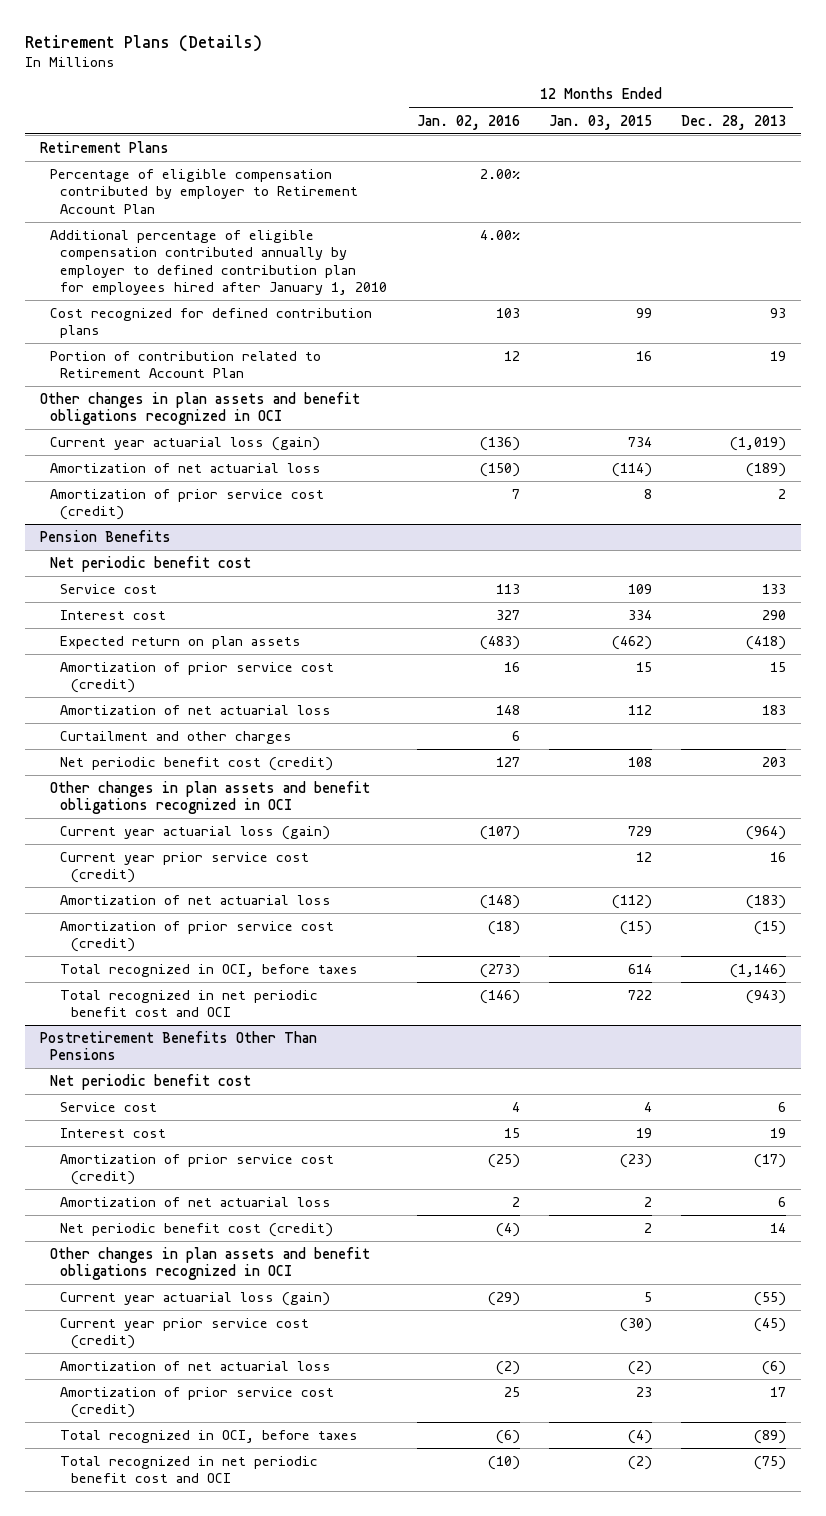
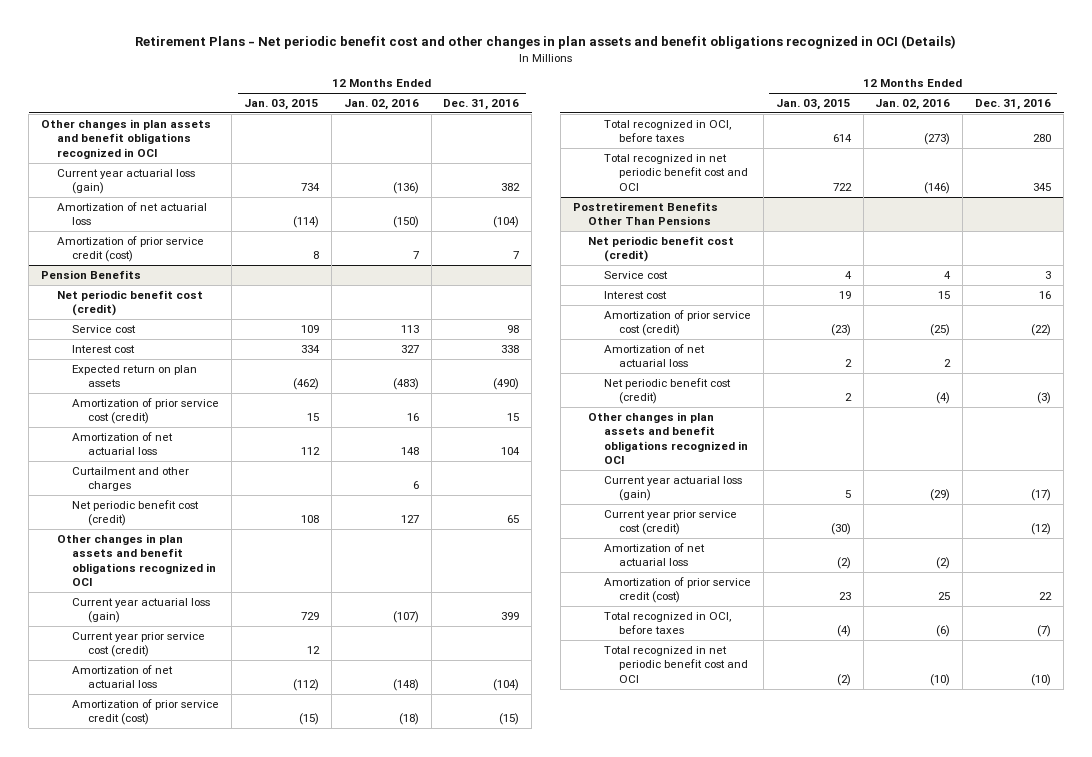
- Retirement Plans (Details)
+ Retirement Plans - Net periodic benefit cost and other changes in plan assets and benefit obligations recognized in OCI (Details)
- | 12 Months Ended Jan. 02, 2016 | 12 Months Ended Jan. 03, 2015 | 12 Months Ended Dec. 28, 2013
+ | 12 Months Ended Jan. 03, 2015 | 12 Months Ended Jan. 02, 2016 | 12 Months Ended Dec. 31, 2016
- Retirement Plans
- Percentage of eligible compensation contributed by employer to Retirement Account Plan | 2.00% | |
- Additional percentage of eligible compensation contributed annually by employer to defined contribution plan for employees hired after January 1, 2010 | 4.00% | |
- Cost recognized for defined contribution plans | 103 | 99 | 93
- Portion of contribution related to Retirement Account Plan | 12 | 16 | 19
- Amortization of prior service cost (credit) | 7 | 8 | 2
+ Amortization of prior service credit (cost) | 8 | 7 | 7
@ Pension Benefits
- Net periodic benefit cost
+ Net periodic benefit cost (credit)
- Amortization of prior service cost (credit) | (18) | (15) | (15)
+ Amortization of prior service credit (cost) | (15) | (18) | (15)
@ Postretirement Benefits Other Than Pensions
- Net periodic benefit cost
+ Net periodic benefit cost (credit)
- Amortization of prior service cost (credit) | 25 | 23 | 17
+ Amortization of prior service credit (cost) | 23 | 25 | 22

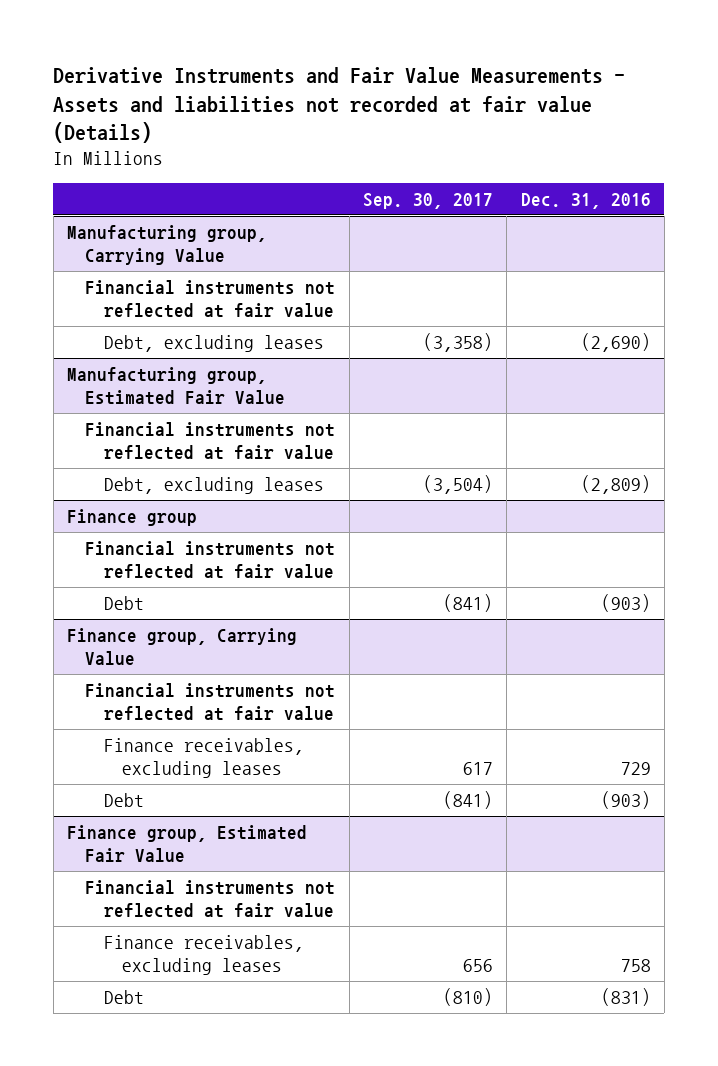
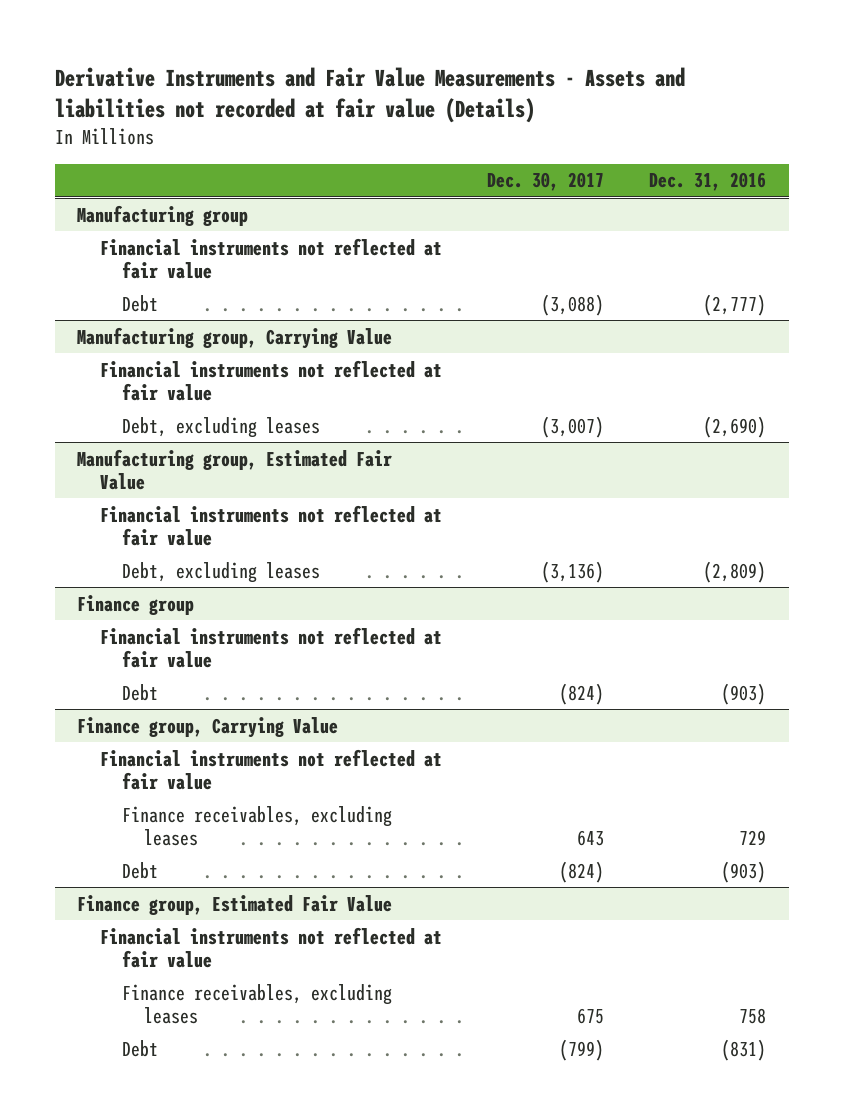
- | Sep. 30, 2017 | Dec. 31, 2016
+ | Dec. 30, 2017 | Dec. 31, 2016
+ Manufacturing group
+ Financial instruments not reflected at fair value
+ Debt | (3,088) | (2,777)

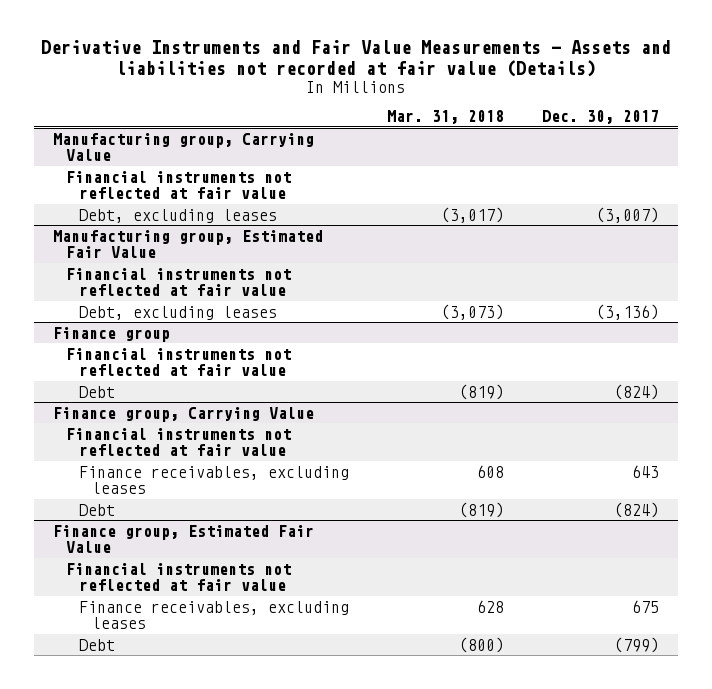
- | Dec. 30, 2017 | Dec. 31, 2016
+ | Mar. 31, 2018 | Dec. 30, 2017
- Manufacturing group
- Financial instruments not reflected at fair value
- Debt | (3,088) | (2,777)

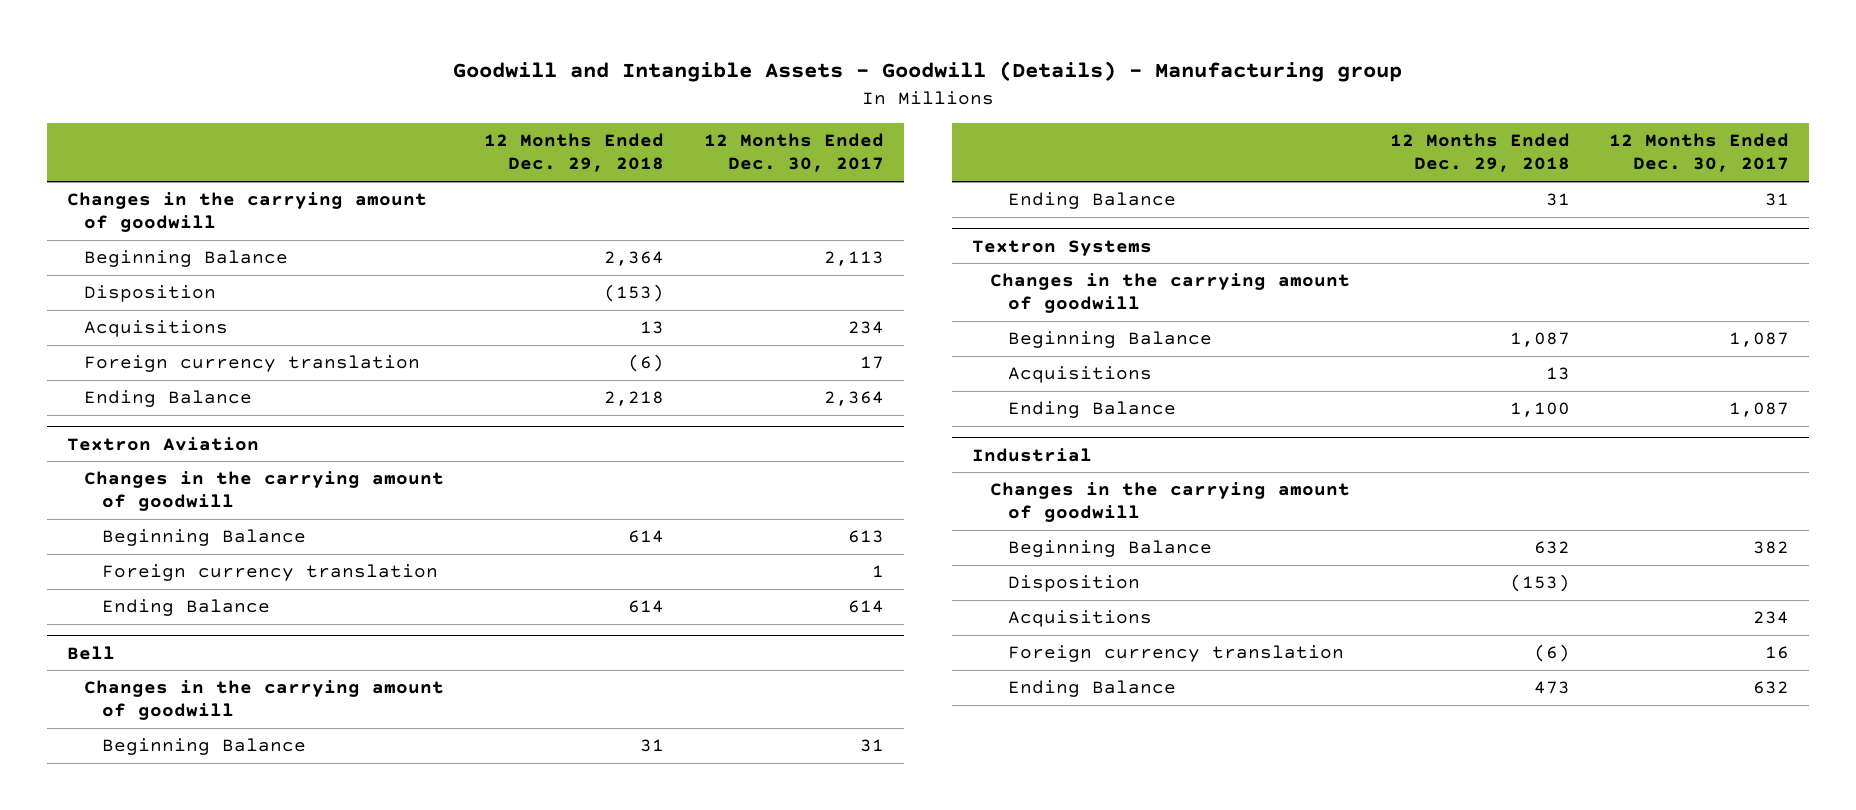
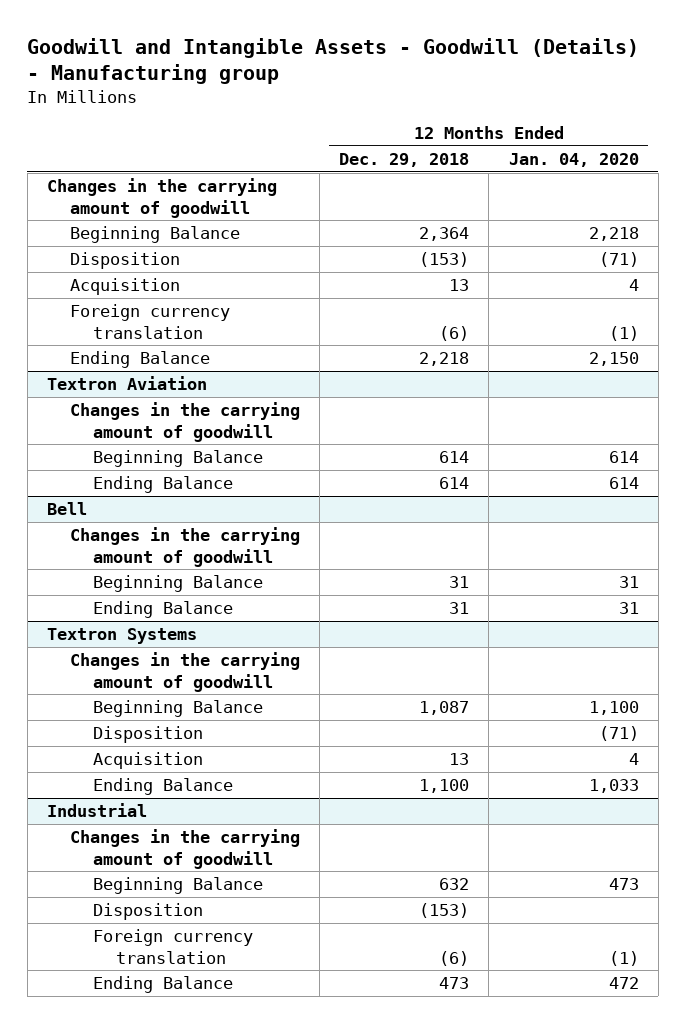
- | 12 Months Ended Dec. 29, 2018 | 12 Months Ended Dec. 30, 2017
+ | 12 Months Ended Dec. 29, 2018 | 12 Months Ended Jan. 04, 2020
- Acquisitions | 13 | 234
+ Acquisition | 13 | 4
@ Textron Aviation
- Foreign currency translation | | 1
@ Textron Systems
- Acquisitions | 13 |
+ Disposition | | (71)
+ Acquisition | 13 | 4
@ Industrial
- Acquisitions | | 234

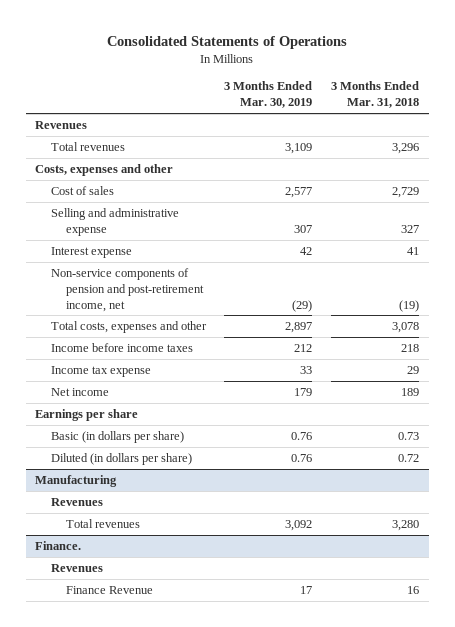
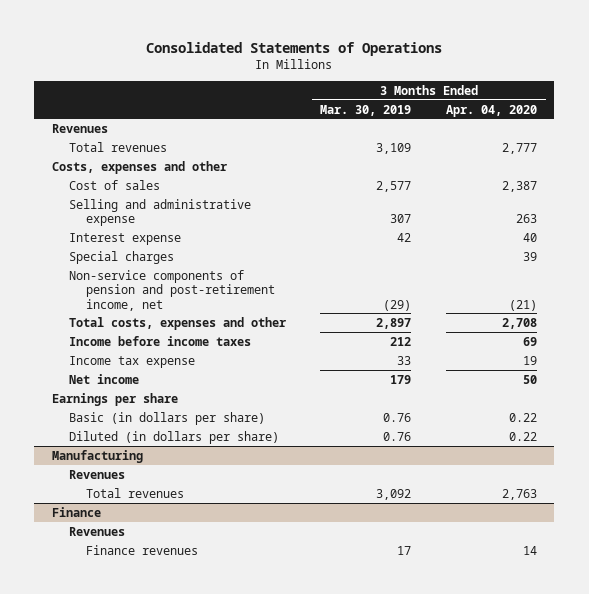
- | 3 Months Ended Mar. 30, 2019 | 3 Months Ended Mar. 31, 2018
+ | 3 Months Ended Mar. 30, 2019 | 3 Months Ended Apr. 04, 2020
+ Special charges | | 39
- Finance.
+ Finance
- Finance Revenue | 17 | 16
+ Finance revenues | 17 | 14

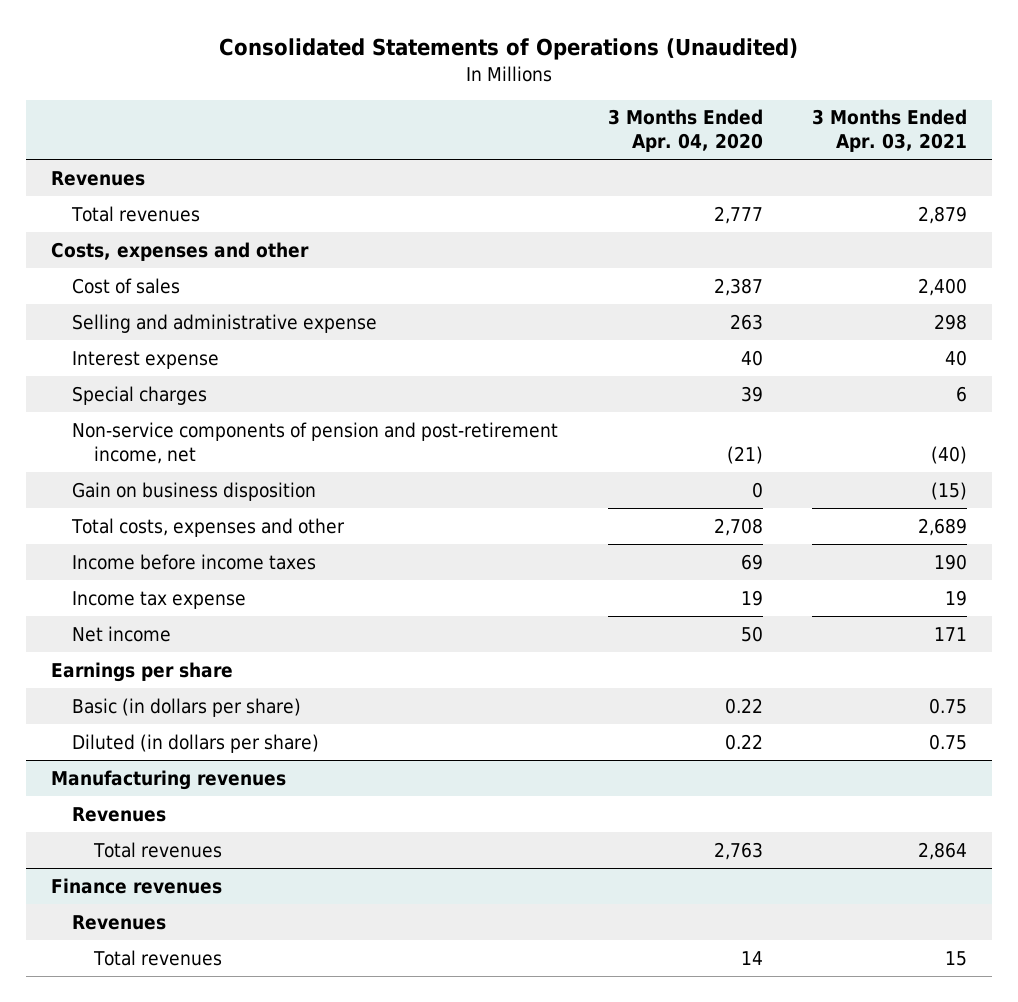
- Consolidated Statements of Operations
+ Consolidated Statements of Operations (Unaudited)
- | 3 Months Ended Mar. 30, 2019 | 3 Months Ended Apr. 04, 2020
+ | 3 Months Ended Apr. 04, 2020 | 3 Months Ended Apr. 03, 2021
+ Gain on business disposition | 0 | (15)
- Manufacturing
+ Manufacturing revenues
- Finance
+ Finance revenues
- Finance revenues | 17 | 14
+ Total revenues | 14 | 15

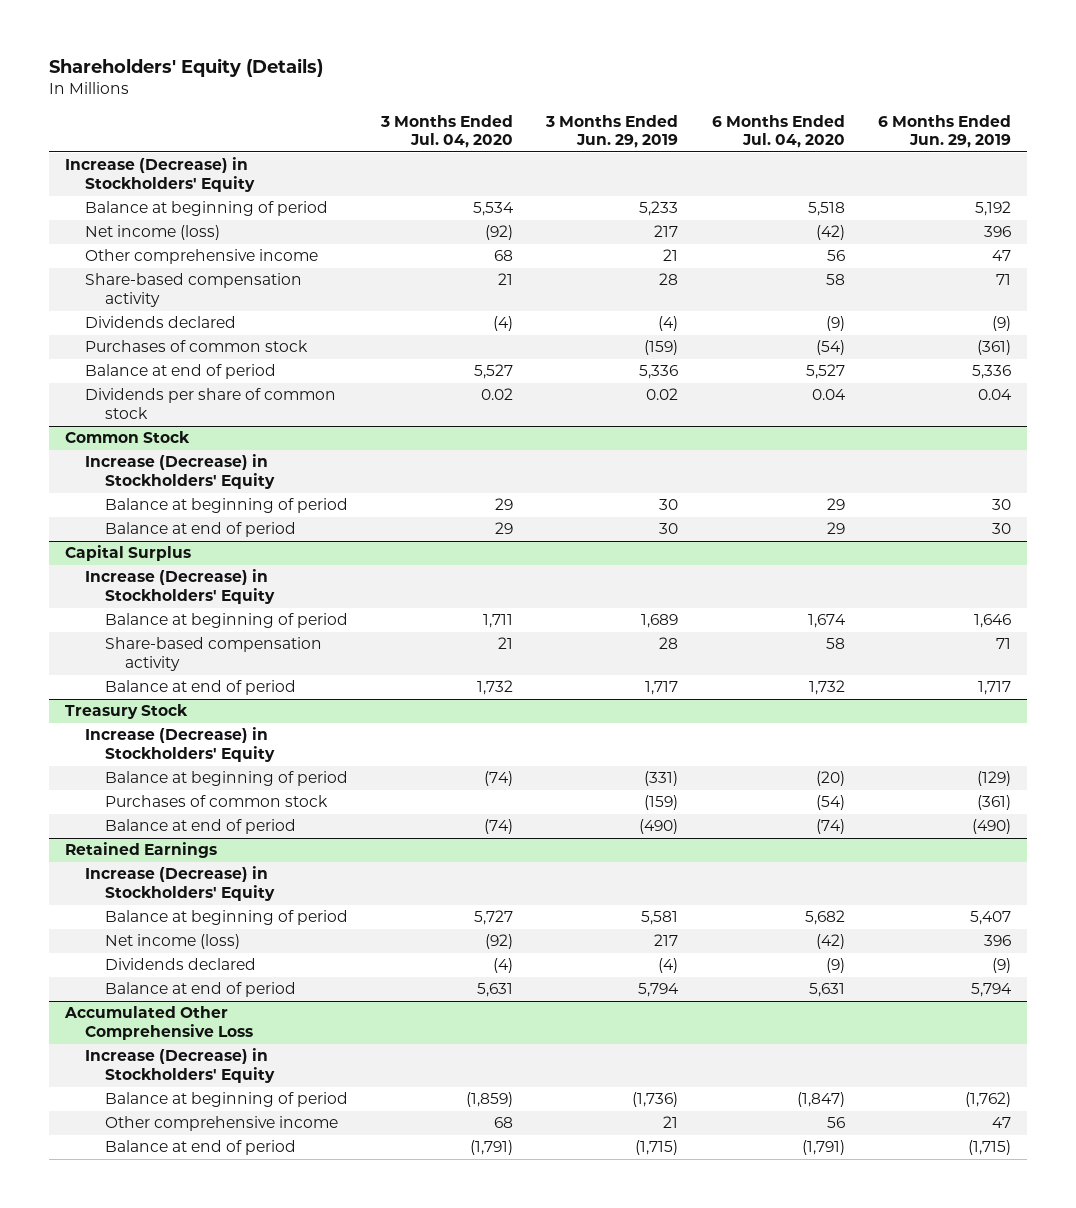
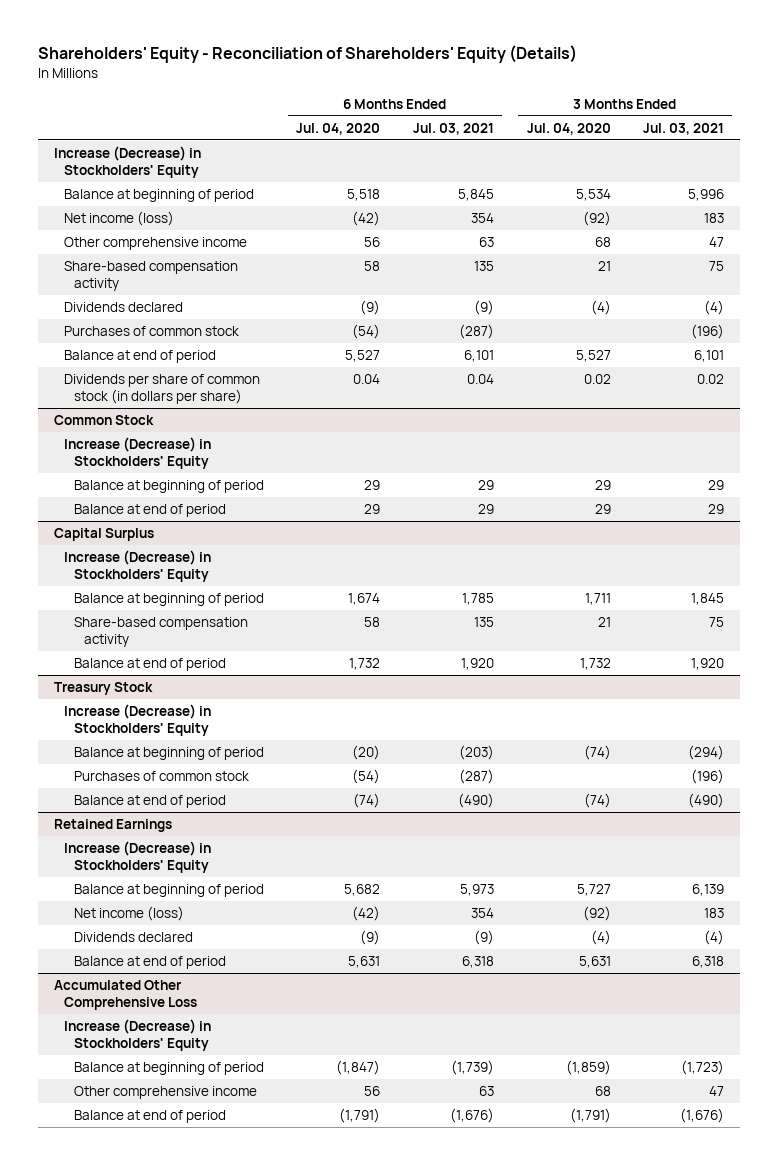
- Shareholders' Equity (Details)
+ Shareholders' Equity - Reconciliation of Shareholders' Equity (Details)
- | 3 Months Ended Jul. 04, 2020 | 3 Months Ended Jun. 29, 2019 | 6 Months Ended Jul. 04, 2020 | 6 Months Ended Jun. 29, 2019
+ | 6 Months Ended Jul. 04, 2020 | 6 Months Ended Jul. 03, 2021 | 3 Months Ended Jul. 04, 2020 | 3 Months Ended Jul. 03, 2021
- Dividends per share of common stock | 0.02 | 0.02 | 0.04 | 0.04
+ Dividends per share of common stock (in dollars per share) | 0.04 | 0.04 | 0.02 | 0.02

